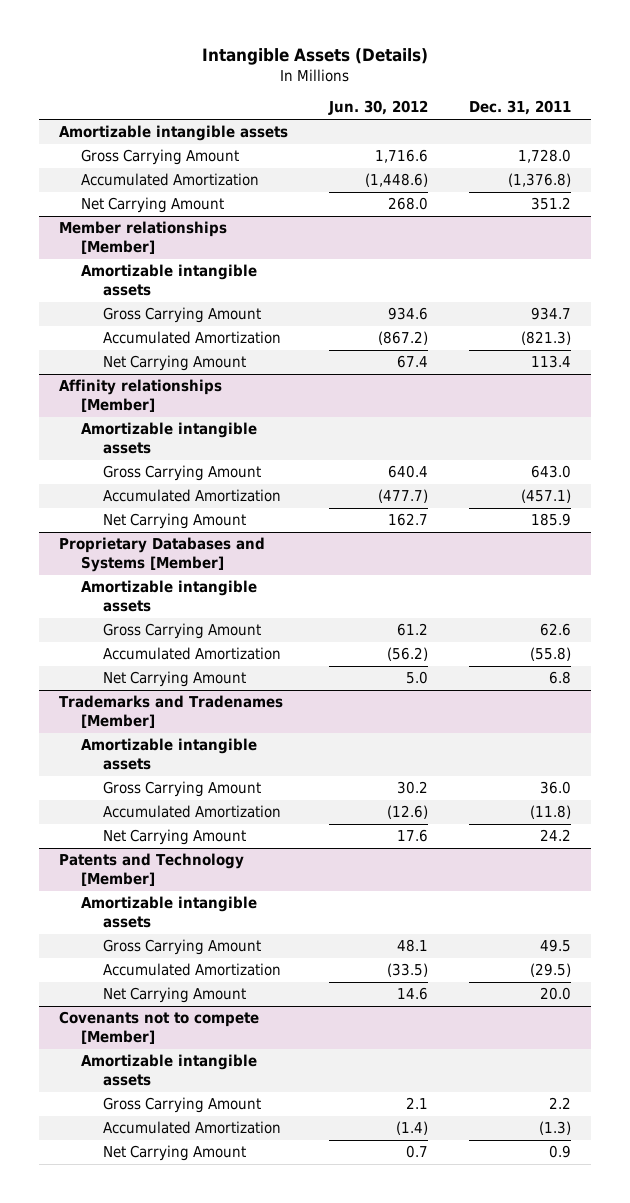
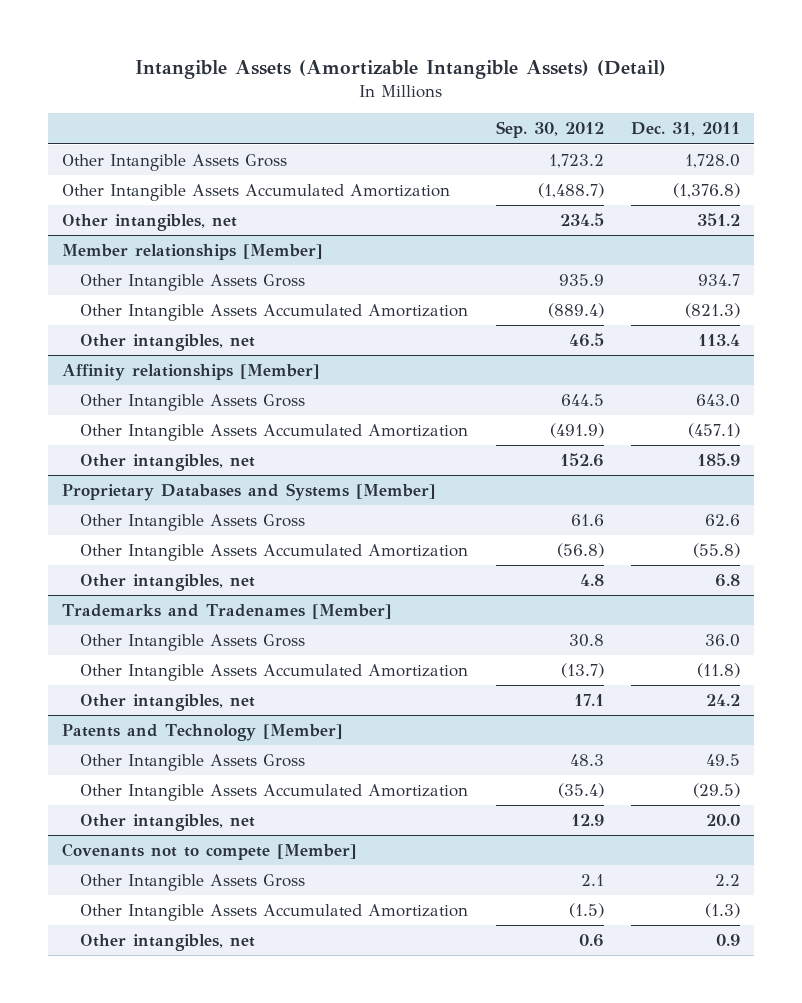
- Intangible Assets (Details)
+ Intangible Assets (Amortizable Intangible Assets) (Detail)
- | Jun. 30, 2012 | Dec. 31, 2011
+ | Sep. 30, 2012 | Dec. 31, 2011
- Amortizable intangible assets
- Gross Carrying Amount | 1,716.6 | 1,728.0
- Accumulated Amortization | (1,448.6) | (1,376.8)
- Net Carrying Amount | 268.0 | 351.2
+ Other Intangible Assets Gross | 1,723.2 | 1,728.0
+ Other Intangible Assets Accumulated Amortization | (1,488.7) | (1,376.8)
+ Other intangibles, net | 234.5 | 351.2
@ Member relationships [Member]
- Amortizable intangible assets
- Gross Carrying Amount | 934.6 | 934.7
- Accumulated Amortization | (867.2) | (821.3)
- Net Carrying Amount | 67.4 | 113.4
+ Other Intangible Assets Gross | 935.9 | 934.7
+ Other Intangible Assets Accumulated Amortization | (889.4) | (821.3)
+ Other intangibles, net | 46.5 | 113.4
@ Affinity relationships [Member]
- Amortizable intangible assets
- Gross Carrying Amount | 640.4 | 643.0
- Accumulated Amortization | (477.7) | (457.1)
- Net Carrying Amount | 162.7 | 185.9
+ Other Intangible Assets Gross | 644.5 | 643.0
+ Other Intangible Assets Accumulated Amortization | (491.9) | (457.1)
+ Other intangibles, net | 152.6 | 185.9
@ Proprietary Databases and Systems [Member]
- Amortizable intangible assets
- Gross Carrying Amount | 61.2 | 62.6
- Accumulated Amortization | (56.2) | (55.8)
- Net Carrying Amount | 5.0 | 6.8
+ Other Intangible Assets Gross | 61.6 | 62.6
+ Other Intangible Assets Accumulated Amortization | (56.8) | (55.8)
+ Other intangibles, net | 4.8 | 6.8
@ Trademarks and Tradenames [Member]
- Amortizable intangible assets
- Gross Carrying Amount | 30.2 | 36.0
- Accumulated Amortization | (12.6) | (11.8)
- Net Carrying Amount | 17.6 | 24.2
+ Other Intangible Assets Gross | 30.8 | 36.0
+ Other Intangible Assets Accumulated Amortization | (13.7) | (11.8)
+ Other intangibles, net | 17.1 | 24.2
@ Patents and Technology [Member]
- Amortizable intangible assets
- Gross Carrying Amount | 48.1 | 49.5
- Accumulated Amortization | (33.5) | (29.5)
- Net Carrying Amount | 14.6 | 20.0
+ Other Intangible Assets Gross | 48.3 | 49.5
+ Other Intangible Assets Accumulated Amortization | (35.4) | (29.5)
+ Other intangibles, net | 12.9 | 20.0
@ Covenants not to compete [Member]
- Amortizable intangible assets
- Gross Carrying Amount | 2.1 | 2.2
- Accumulated Amortization | (1.4) | (1.3)
- Net Carrying Amount | 0.7 | 0.9
+ Other Intangible Assets Gross | 2.1 | 2.2
+ Other Intangible Assets Accumulated Amortization | (1.5) | (1.3)
+ Other intangibles, net | 0.6 | 0.9

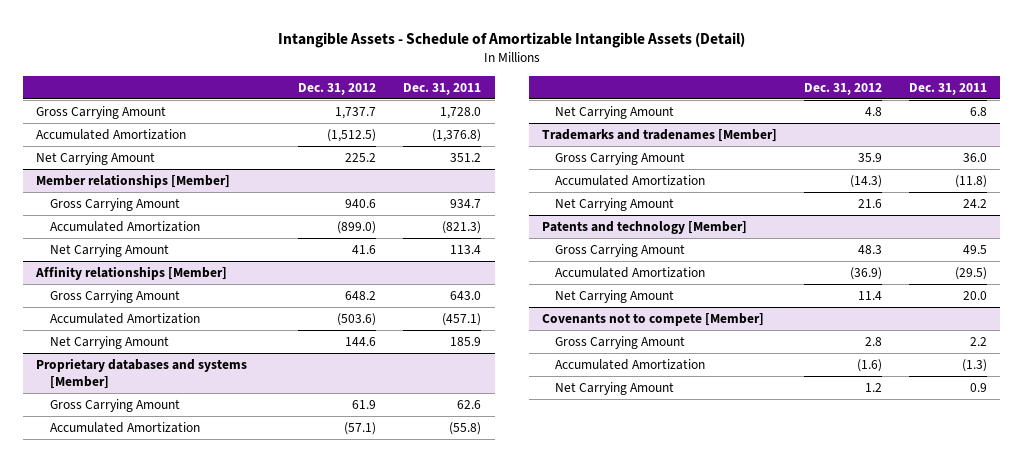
- Intangible Assets (Amortizable Intangible Assets) (Detail)
+ Intangible Assets - Schedule of Amortizable Intangible Assets (Detail)
- | Sep. 30, 2012 | Dec. 31, 2011
+ | Dec. 31, 2012 | Dec. 31, 2011
- Other Intangible Assets Gross | 1,723.2 | 1,728.0
- Other Intangible Assets Accumulated Amortization | (1,488.7) | (1,376.8)
- Other intangibles, net | 234.5 | 351.2
+ Gross Carrying Amount | 1,737.7 | 1,728.0
+ Accumulated Amortization | (1,512.5) | (1,376.8)
+ Net Carrying Amount | 225.2 | 351.2
@ Member relationships [Member]
- Other Intangible Assets Gross | 935.9 | 934.7
- Other Intangible Assets Accumulated Amortization | (889.4) | (821.3)
- Other intangibles, net | 46.5 | 113.4
+ Gross Carrying Amount | 940.6 | 934.7
+ Accumulated Amortization | (899.0) | (821.3)
+ Net Carrying Amount | 41.6 | 113.4
@ Affinity relationships [Member]
- Other Intangible Assets Gross | 644.5 | 643.0
- Other Intangible Assets Accumulated Amortization | (491.9) | (457.1)
- Other intangibles, net | 152.6 | 185.9
- Proprietary Databases and Systems [Member]
- Other Intangible Assets Gross | 61.6 | 62.6
- Other Intangible Assets Accumulated Amortization | (56.8) | (55.8)
- Other intangibles, net | 4.8 | 6.8
- Trademarks and Tradenames [Member]
- Other Intangible Assets Gross | 30.8 | 36.0
- Other Intangible Assets Accumulated Amortization | (13.7) | (11.8)
- Other intangibles, net | 17.1 | 24.2
- Patents and Technology [Member]
- Other Intangible Assets Gross | 48.3 | 49.5
- Other Intangible Assets Accumulated Amortization | (35.4) | (29.5)
- Other intangibles, net | 12.9 | 20.0
@ Affinity relationships [Member]
+ Gross Carrying Amount | 648.2 | 643.0
+ Accumulated Amortization | (503.6) | (457.1)
+ Net Carrying Amount | 144.6 | 185.9
+ Proprietary databases and systems [Member]
+ Gross Carrying Amount | 61.9 | 62.6
+ Accumulated Amortization | (57.1) | (55.8)
+ Net Carrying Amount | 4.8 | 6.8
+ Trademarks and tradenames [Member]
+ Gross Carrying Amount | 35.9 | 36.0
+ Accumulated Amortization | (14.3) | (11.8)
+ Net Carrying Amount | 21.6 | 24.2
+ Patents and technology [Member]
+ Gross Carrying Amount | 48.3 | 49.5
+ Accumulated Amortization | (36.9) | (29.5)
+ Net Carrying Amount | 11.4 | 20.0
@ Covenants not to compete [Member]
- Other Intangible Assets Gross | 2.1 | 2.2
- Other Intangible Assets Accumulated Amortization | (1.5) | (1.3)
- Other intangibles, net | 0.6 | 0.9
+ Gross Carrying Amount | 2.8 | 2.2
+ Accumulated Amortization | (1.6) | (1.3)
+ Net Carrying Amount | 1.2 | 0.9

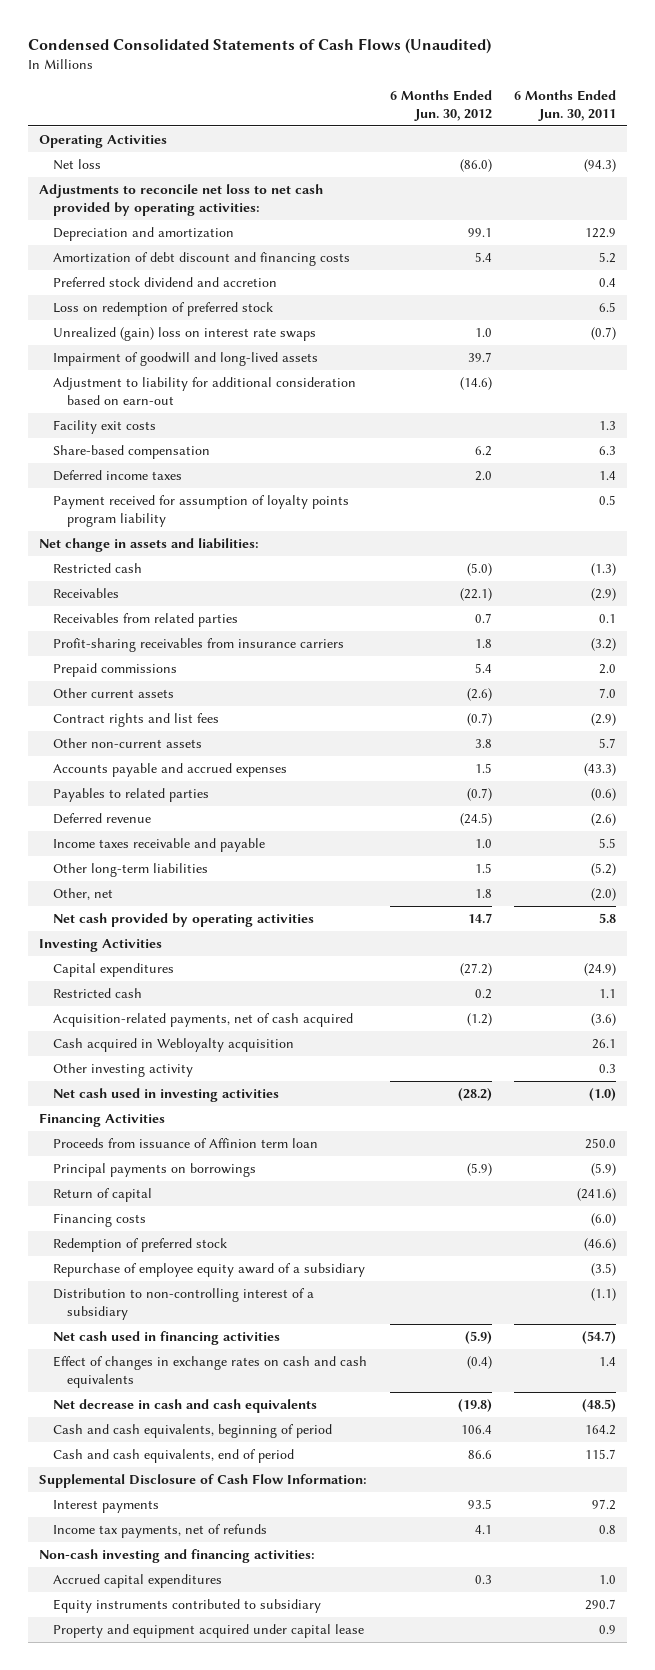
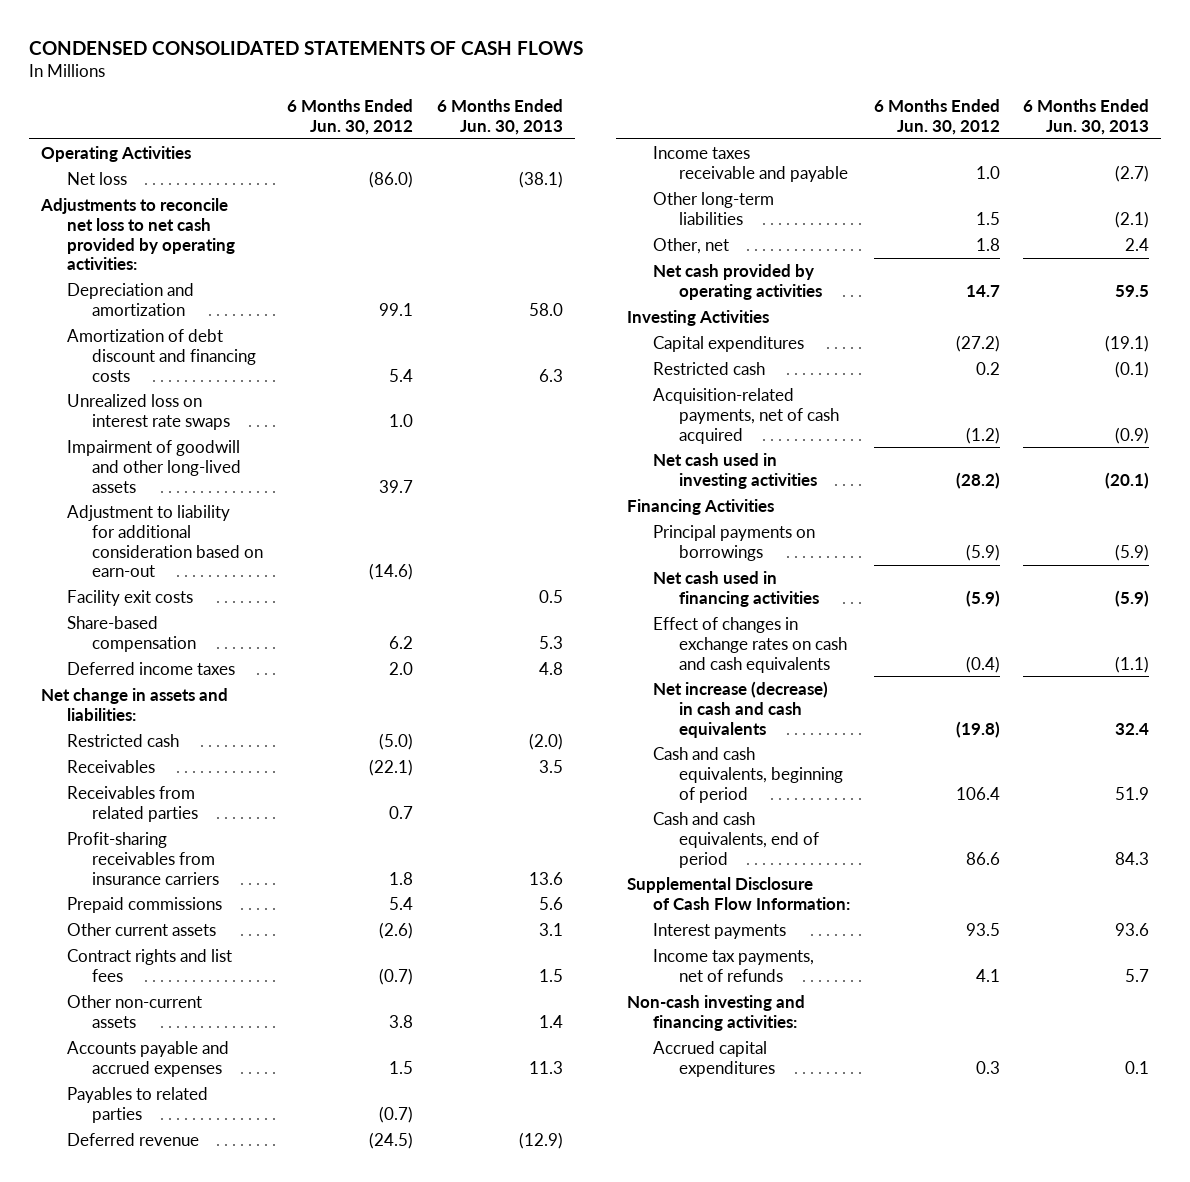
- Condensed Consolidated Statements of Cash Flows (Unaudited)
+ CONDENSED CONSOLIDATED STATEMENTS OF CASH FLOWS
- | 6 Months Ended Jun. 30, 2012 | 6 Months Ended Jun. 30, 2011
+ | 6 Months Ended Jun. 30, 2012 | 6 Months Ended Jun. 30, 2013
- Preferred stock dividend and accretion | | 0.4
- Loss on redemption of preferred stock | | 6.5
- Unrealized (gain) loss on interest rate swaps | 1.0 | (0.7)
- Impairment of goodwill and long-lived assets | 39.7 |
+ Unrealized loss on interest rate swaps | 1.0 |
+ Impairment of goodwill and other long-lived assets | 39.7 |
- Payment received for assumption of loyalty points program liability | | 0.5
- Cash acquired in Webloyalty acquisition | | 26.1
- Other investing activity | | 0.3
- Proceeds from issuance of Affinion term loan | | 250.0
- Return of capital | | (241.6)
- Financing costs | | (6.0)
- Redemption of preferred stock | | (46.6)
- Repurchase of employee equity award of a subsidiary | | (3.5)
- Distribution to non-controlling interest of a subsidiary | | (1.1)
- Net decrease in cash and cash equivalents | (19.8) | (48.5)
+ Net increase (decrease) in cash and cash equivalents | (19.8) | 32.4
- Equity instruments contributed to subsidiary | | 290.7
- Property and equipment acquired under capital lease | | 0.9

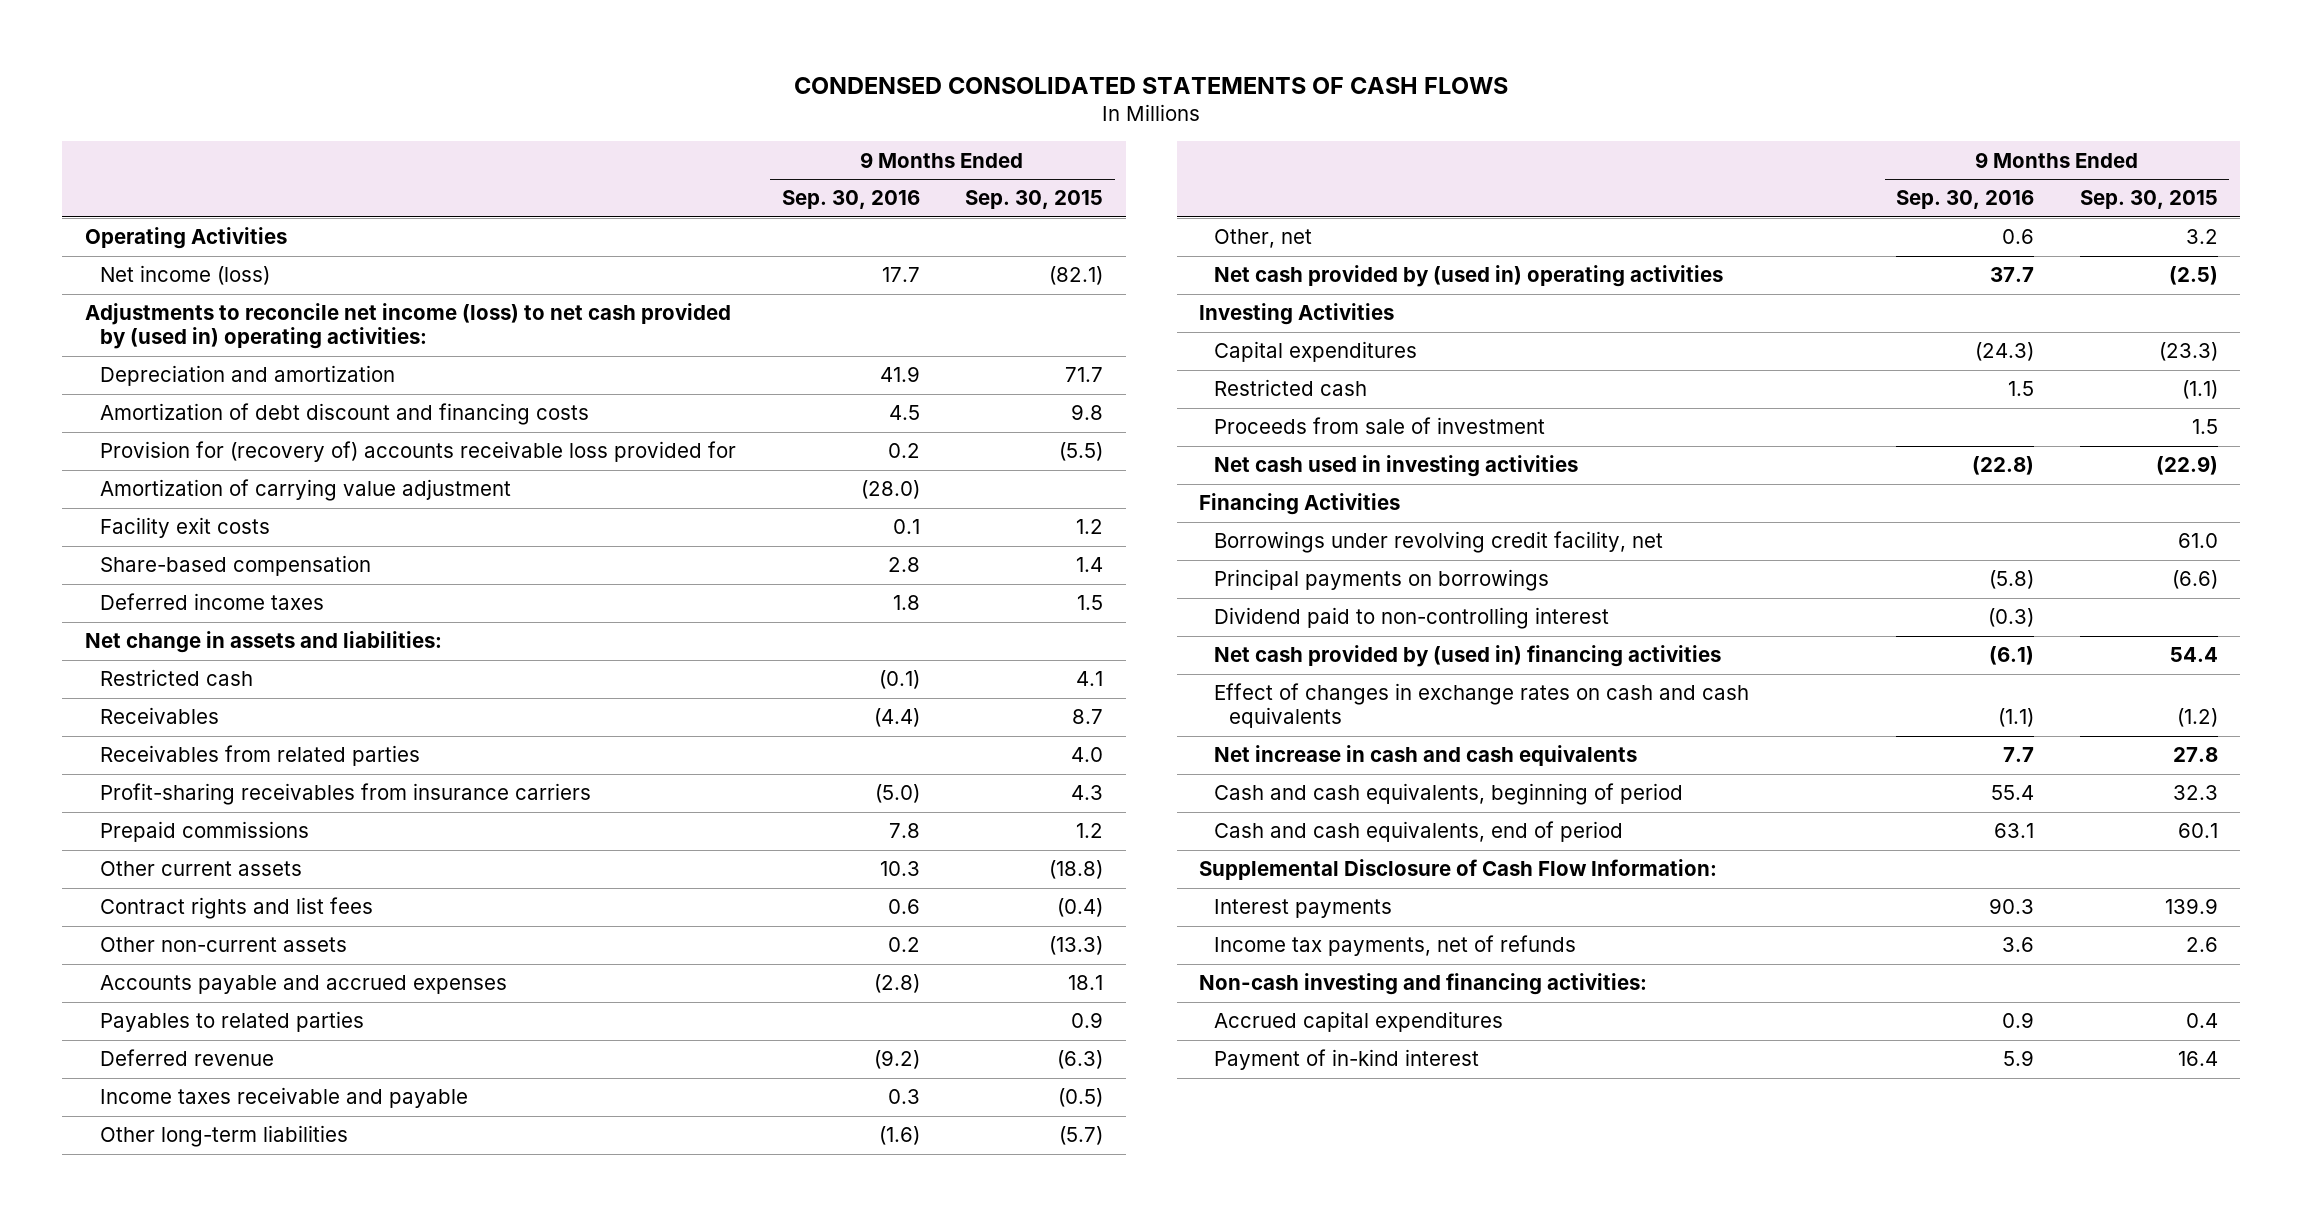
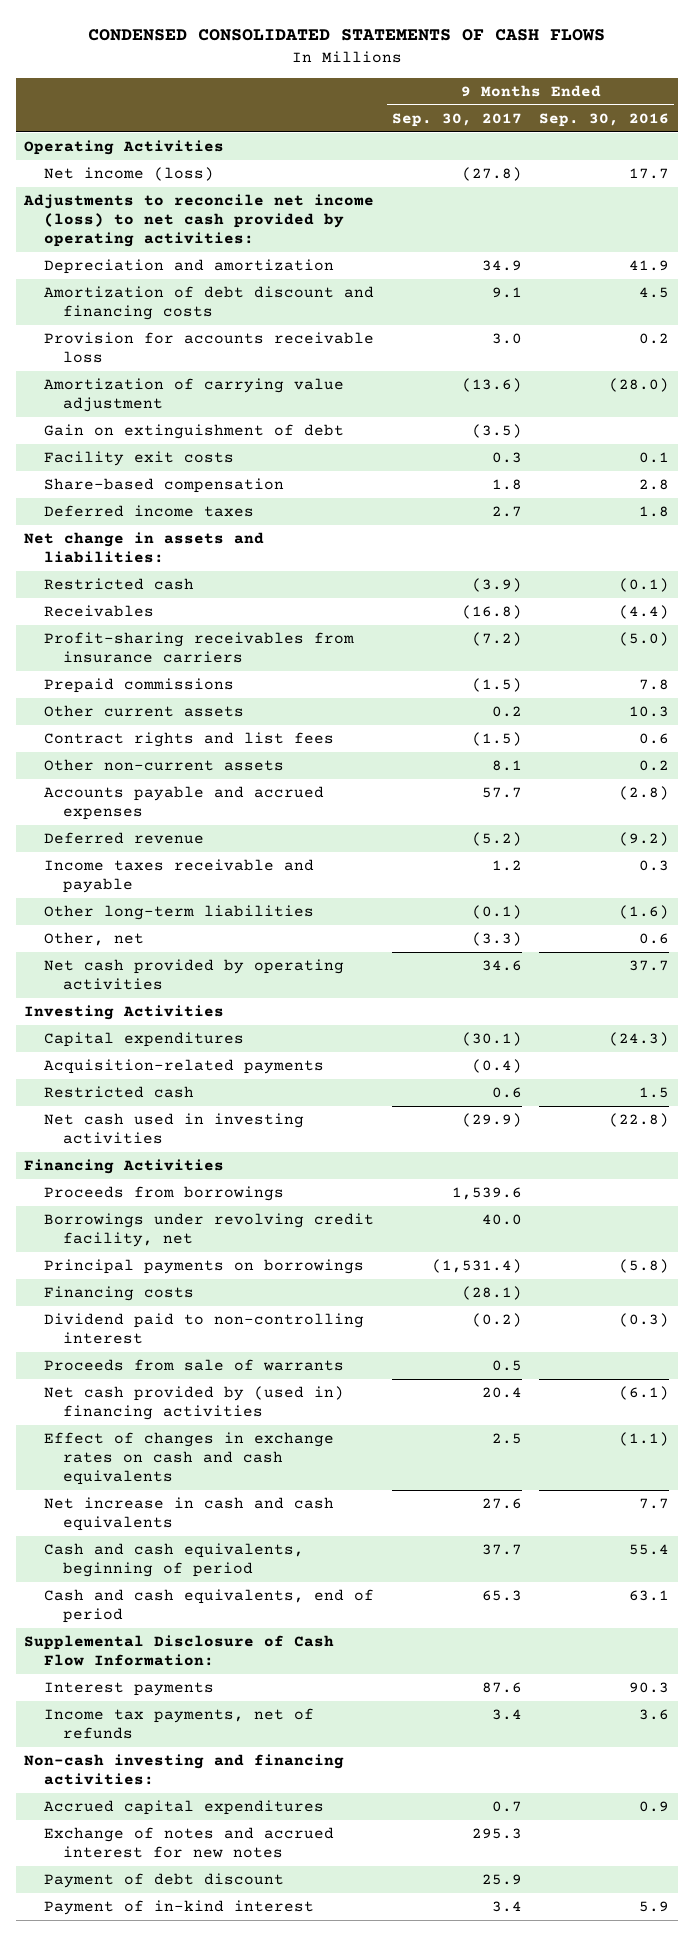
- | 9 Months Ended Sep. 30, 2016 | 9 Months Ended Sep. 30, 2015
+ | 9 Months Ended Sep. 30, 2017 | 9 Months Ended Sep. 30, 2016
- Adjustments to reconcile net income (loss) to net cash provided by (used in) operating activities:
+ Adjustments to reconcile net income (loss) to net cash provided by operating activities:
- Provision for (recovery of) accounts receivable loss provided for | 0.2 | (5.5)
+ Provision for accounts receivable loss | 3.0 | 0.2
+ Gain on extinguishment of debt | (3.5) |
- Receivables from related parties | | 4.0
- Payables to related parties | | 0.9
- Net cash provided by (used in) operating activities | 37.7 | (2.5)
+ Net cash provided by operating activities | 34.6 | 37.7
+ Acquisition-related payments | (0.4) |
- Proceeds from sale of investment | | 1.5
+ Proceeds from borrowings | 1,539.6 |
+ Financing costs | (28.1) |
+ Proceeds from sale of warrants | 0.5 |
+ Exchange of notes and accrued interest for new notes | 295.3 |
+ Payment of debt discount | 25.9 |

